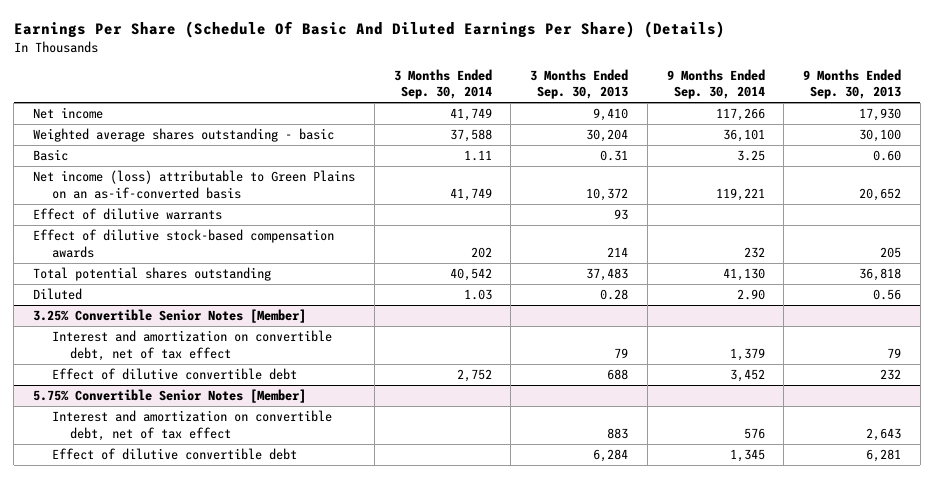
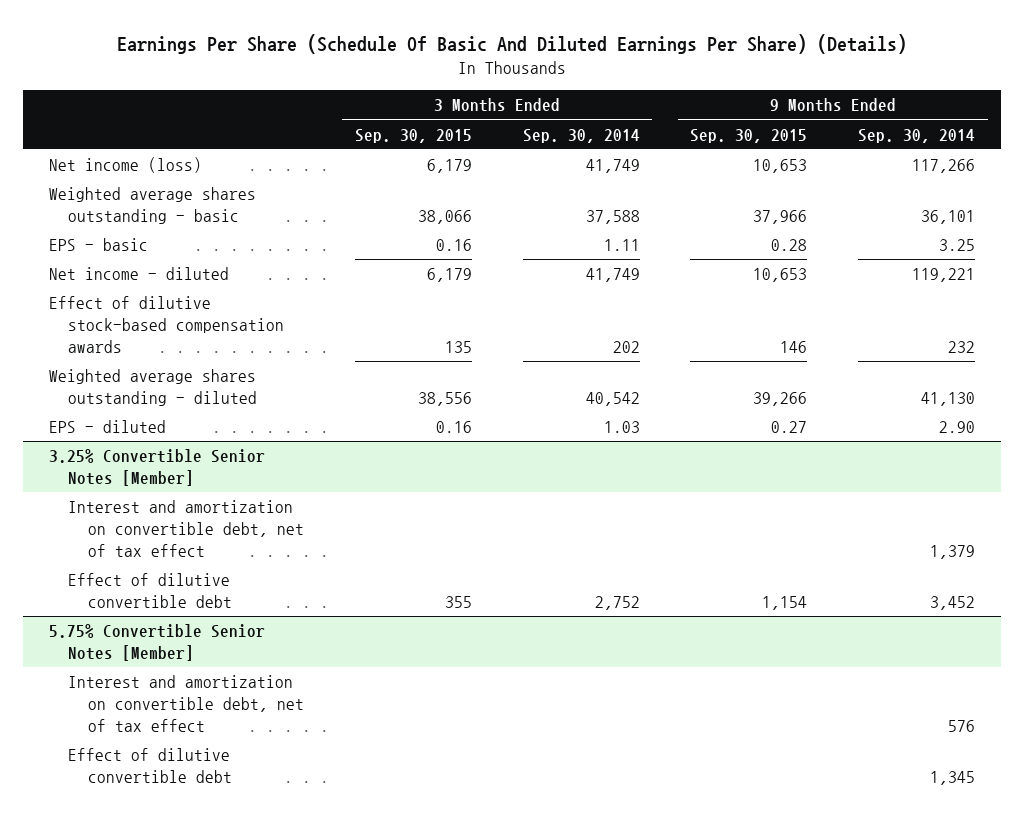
- | 3 Months Ended Sep. 30, 2014 | 3 Months Ended Sep. 30, 2013 | 9 Months Ended Sep. 30, 2014 | 9 Months Ended Sep. 30, 2013
+ | 3 Months Ended Sep. 30, 2015 | 3 Months Ended Sep. 30, 2014 | 9 Months Ended Sep. 30, 2015 | 9 Months Ended Sep. 30, 2014
- Net income | 41,749 | 9,410 | 117,266 | 17,930
+ Net income (loss) | 6,179 | 41,749 | 10,653 | 117,266
- Basic | 1.11 | 0.31 | 3.25 | 0.60
- Net income (loss) attributable to Green Plains on an as-if-converted basis | 41,749 | 10,372 | 119,221 | 20,652
- Effect of dilutive warrants | | 93 | |
+ EPS - basic | 0.16 | 1.11 | 0.28 | 3.25
+ Net income - diluted | 6,179 | 41,749 | 10,653 | 119,221
- Total potential shares outstanding | 40,542 | 37,483 | 41,130 | 36,818
- Diluted | 1.03 | 0.28 | 2.90 | 0.56
+ Weighted average shares outstanding - diluted | 38,556 | 40,542 | 39,266 | 41,130
+ EPS - diluted | 0.16 | 1.03 | 0.27 | 2.90

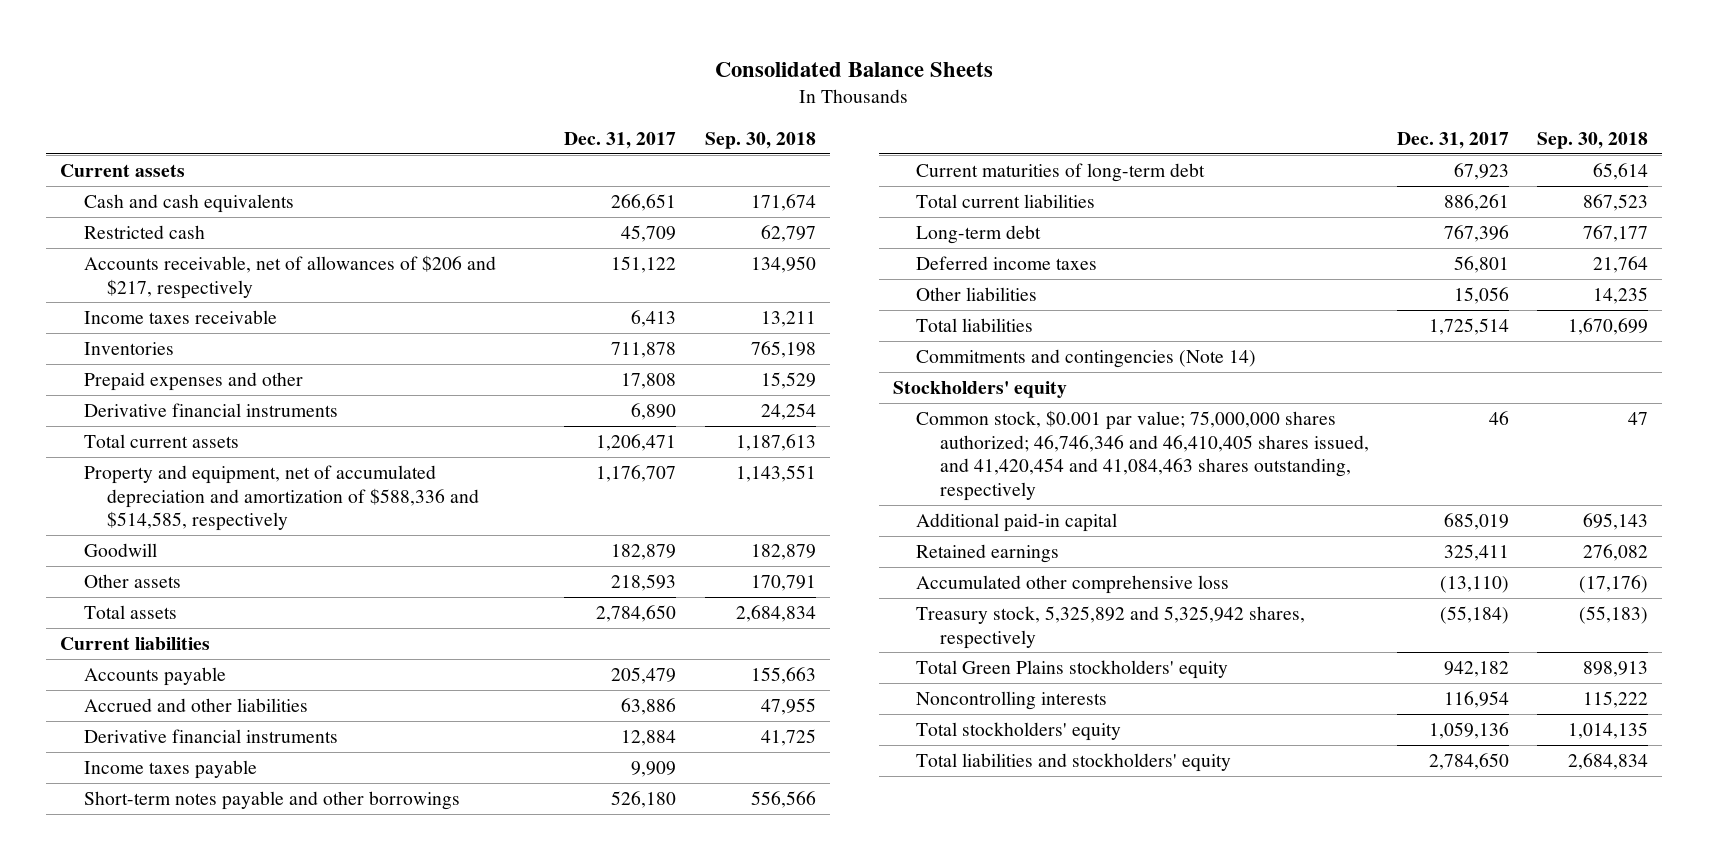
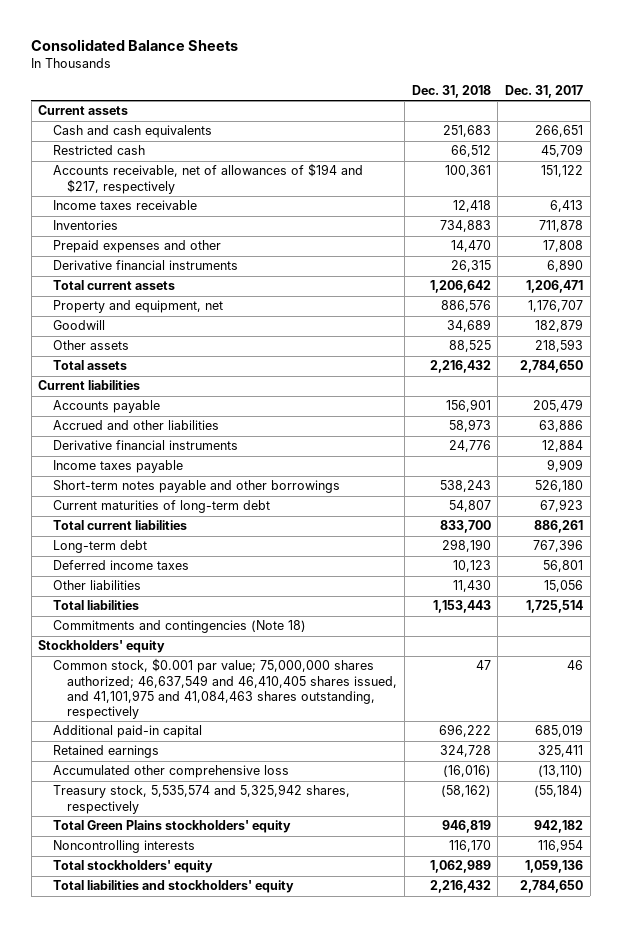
- | Dec. 31, 2017 | Sep. 30, 2018
+ | Dec. 31, 2018 | Dec. 31, 2017
- Accounts receivable, net of allowances of $206 and $217, respectively | 151,122 | 134,950
+ Accounts receivable, net of allowances of $194 and $217, respectively | 100,361 | 151,122
- Property and equipment, net of accumulated depreciation and amortization of $588,336 and $514,585, respectively | 1,176,707 | 1,143,551
+ Property and equipment, net | 886,576 | 1,176,707
- Commitments and contingencies (Note 14)
+ Commitments and contingencies (Note 18)
- Common stock, $0.001 par value; 75,000,000 shares authorized; 46,746,346 and 46,410,405 shares issued, and 41,420,454 and 41,084,463 shares outstanding, respectively | 46 | 47
+ Common stock, $0.001 par value; 75,000,000 shares authorized; 46,637,549 and 46,410,405 shares issued, and 41,101,975 and 41,084,463 shares outstanding, respectively | 47 | 46
- Treasury stock, 5,325,892 and 5,325,942 shares, respectively | (55,184) | (55,183)
+ Treasury stock, 5,535,574 and 5,325,942 shares, respectively | (58,162) | (55,184)

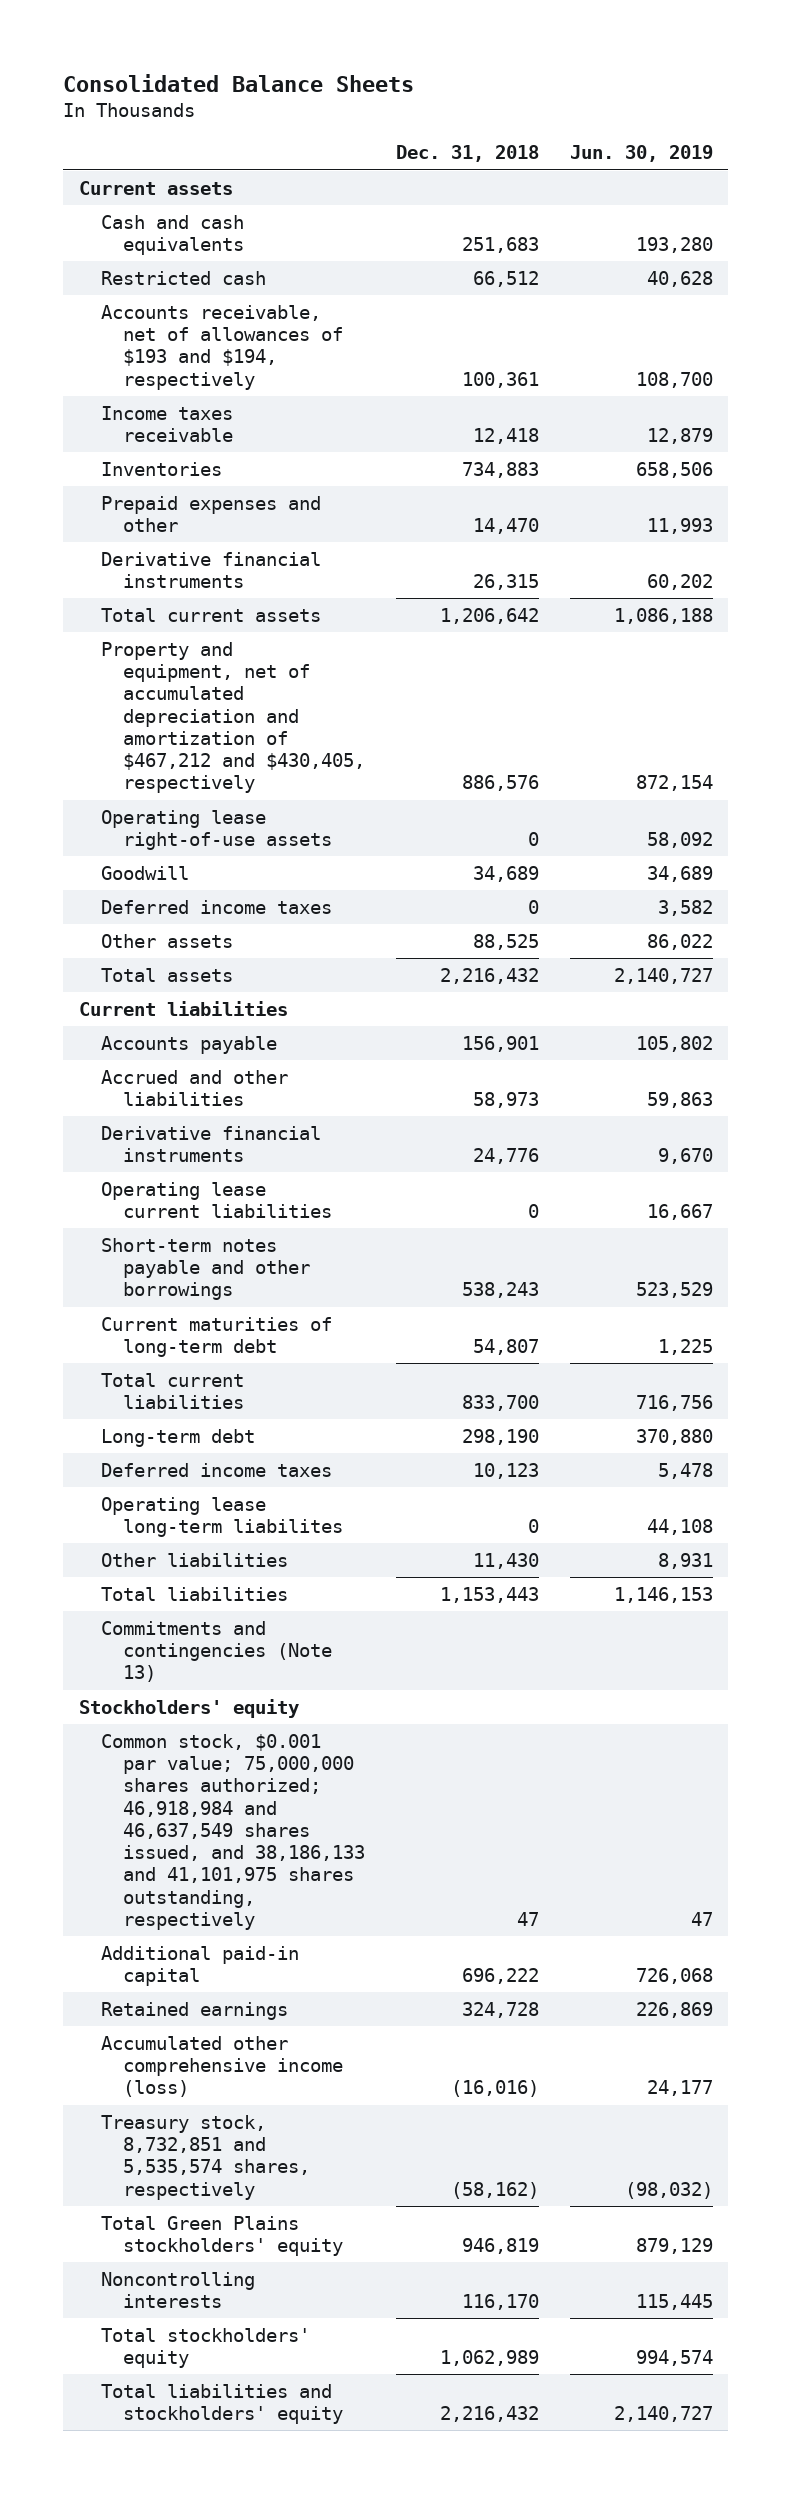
- | Dec. 31, 2018 | Dec. 31, 2017
+ | Dec. 31, 2018 | Jun. 30, 2019
- Accounts receivable, net of allowances of $194 and $217, respectively | 100,361 | 151,122
+ Accounts receivable, net of allowances of $193 and $194, respectively | 100,361 | 108,700
- Property and equipment, net | 886,576 | 1,176,707
+ Property and equipment, net of accumulated depreciation and amortization of $467,212 and $430,405, respectively | 886,576 | 872,154
+ Operating lease right-of-use assets | 0 | 58,092
+ Deferred income taxes | 0 | 3,582
- Income taxes payable | | 9,909
+ Operating lease current liabilities | 0 | 16,667
+ Operating lease long-term liabilites | 0 | 44,108
- Commitments and contingencies (Note 18)
+ Commitments and contingencies (Note 13)
- Common stock, $0.001 par value; 75,000,000 shares authorized; 46,637,549 and 46,410,405 shares issued, and 41,101,975 and 41,084,463 shares outstanding, respectively | 47 | 46
+ Common stock, $0.001 par value; 75,000,000 shares authorized; 46,918,984 and 46,637,549 shares issued, and 38,186,133 and 41,101,975 shares outstanding, respectively | 47 | 47
- Accumulated other comprehensive loss | (16,016) | (13,110)
- Treasury stock, 5,535,574 and 5,325,942 shares, respectively | (58,162) | (55,184)
+ Accumulated other comprehensive income (loss) | (16,016) | 24,177
+ Treasury stock, 8,732,851 and 5,535,574 shares, respectively | (58,162) | (98,032)

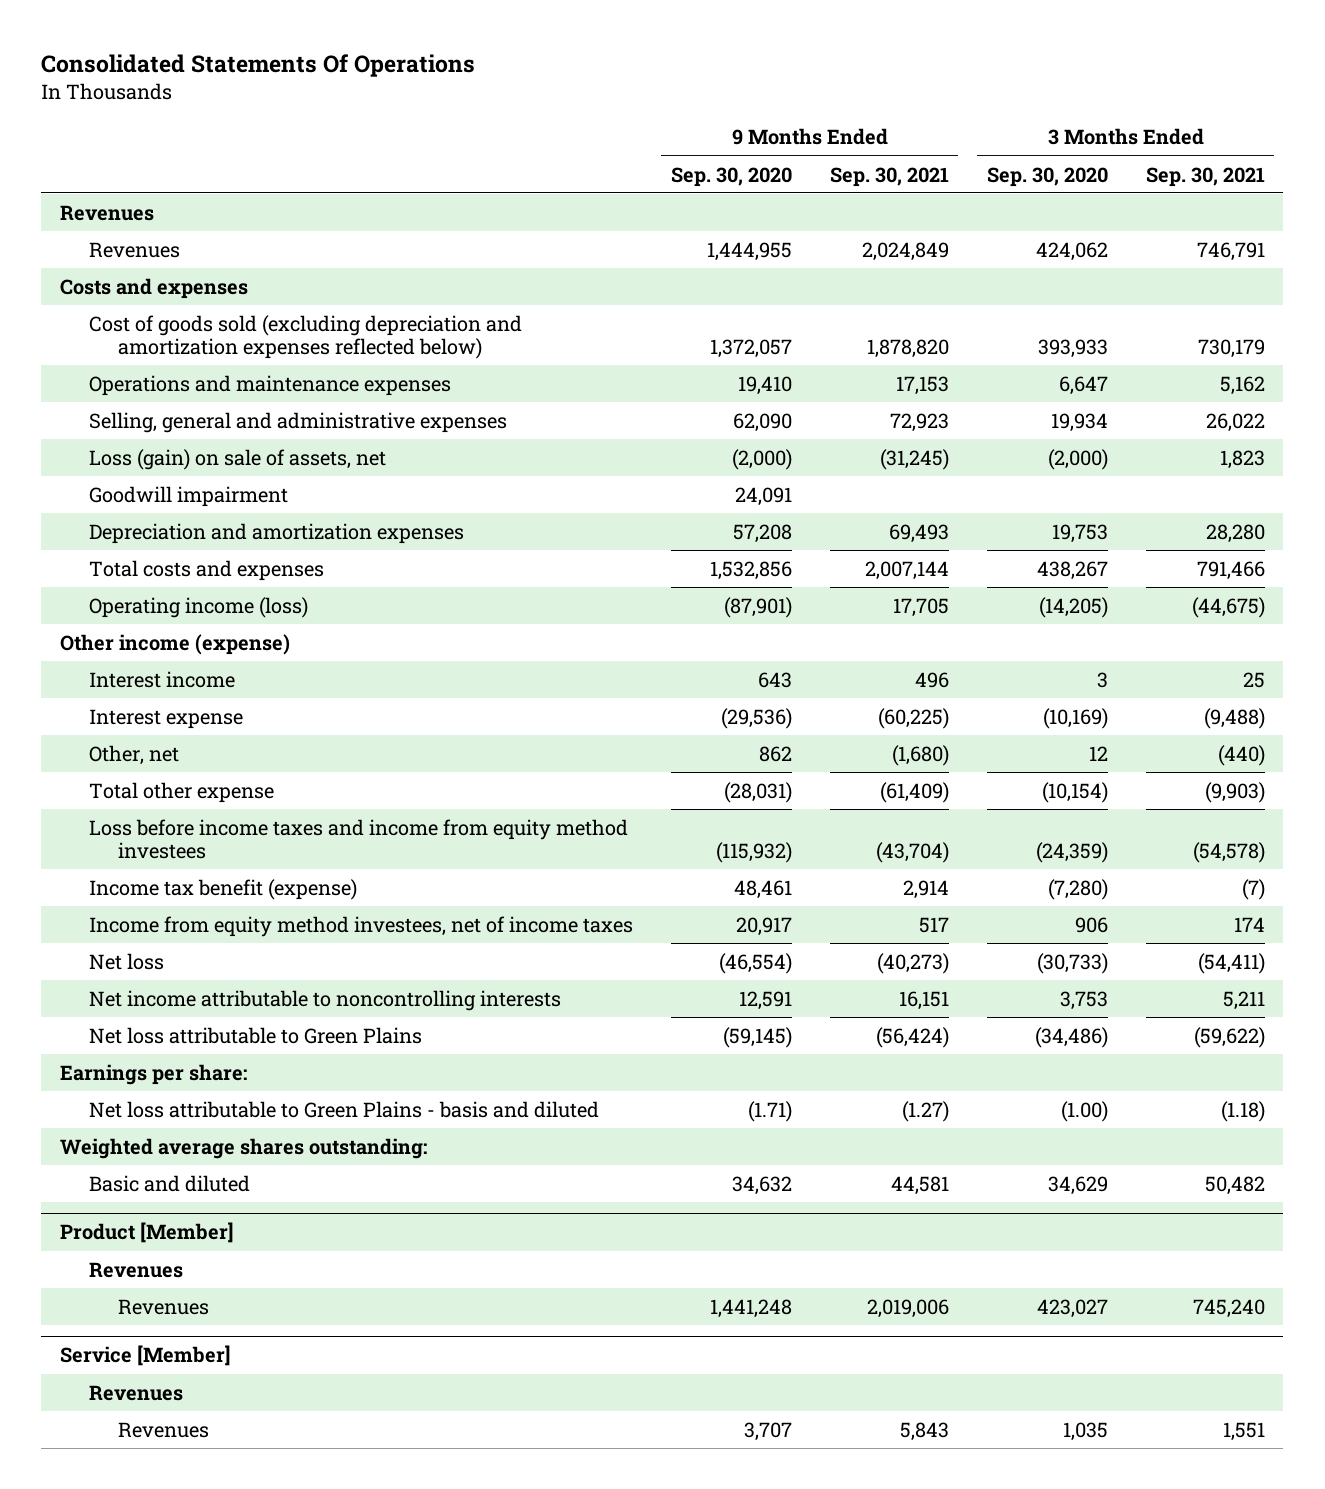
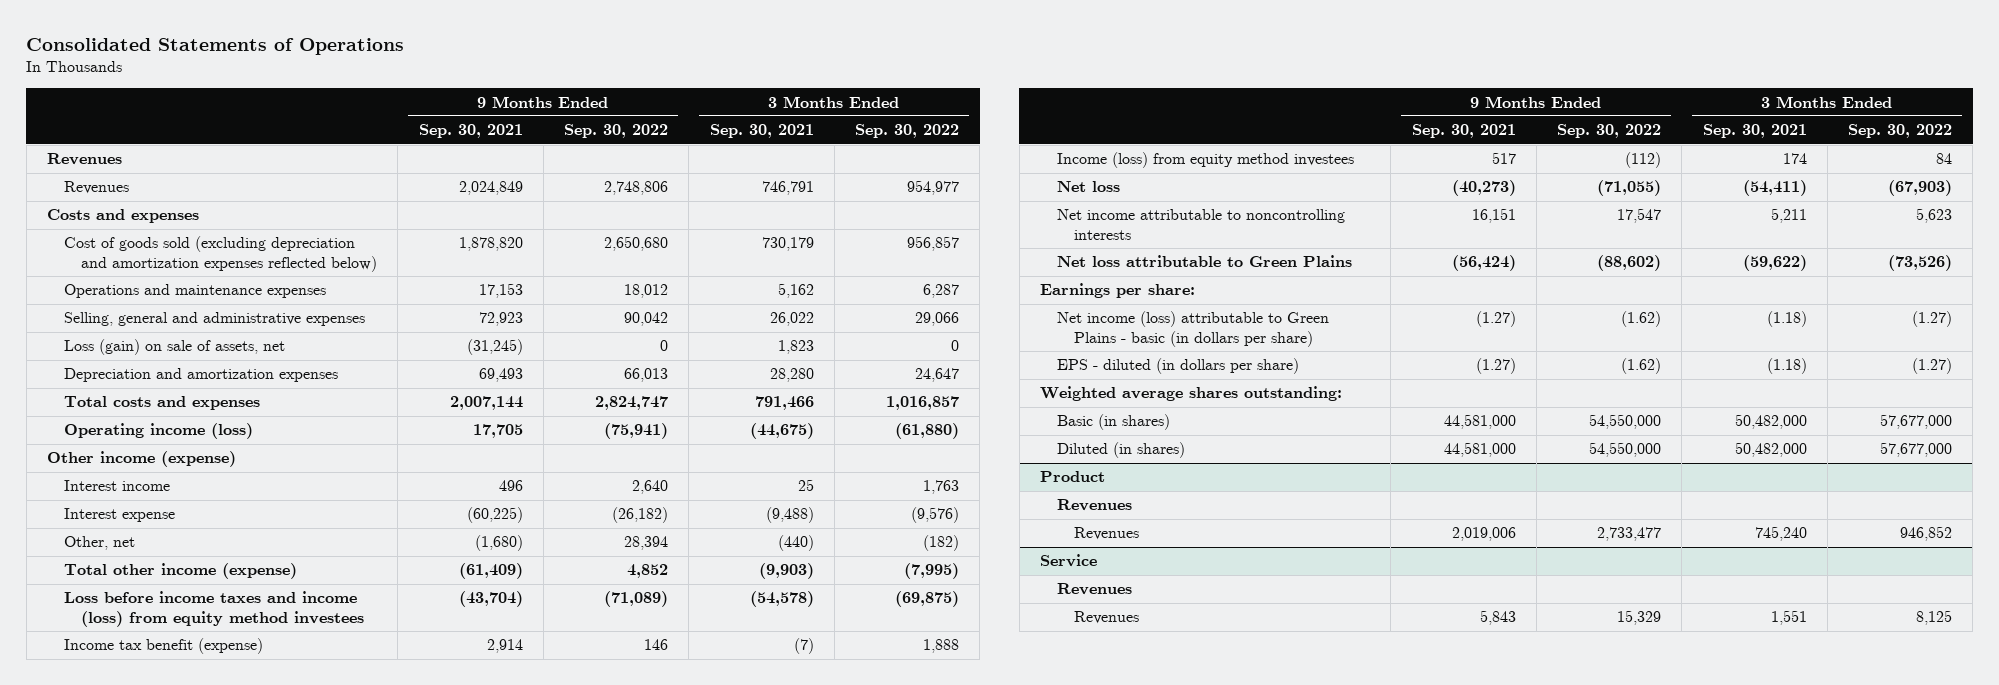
- Consolidated Statements Of Operations
+ Consolidated Statements of Operations
- | 9 Months Ended Sep. 30, 2020 | 9 Months Ended Sep. 30, 2021 | 3 Months Ended Sep. 30, 2020 | 3 Months Ended Sep. 30, 2021
+ | 9 Months Ended Sep. 30, 2021 | 9 Months Ended Sep. 30, 2022 | 3 Months Ended Sep. 30, 2021 | 3 Months Ended Sep. 30, 2022
- Goodwill impairment | 24,091 | | |
- Total other expense | (28,031) | (61,409) | (10,154) | (9,903)
- Loss before income taxes and income from equity method investees | (115,932) | (43,704) | (24,359) | (54,578)
+ Total other income (expense) | (61,409) | 4,852 | (9,903) | (7,995)
+ Loss before income taxes and income (loss) from equity method investees | (43,704) | (71,089) | (54,578) | (69,875)
- Income from equity method investees, net of income taxes | 20,917 | 517 | 906 | 174
+ Income (loss) from equity method investees | 517 | (112) | 174 | 84
- Net loss attributable to Green Plains - basis and diluted | (1.71) | (1.27) | (1.00) | (1.18)
+ Net income (loss) attributable to Green Plains - basic (in dollars per share) | (1.27) | (1.62) | (1.18) | (1.27)
+ EPS - diluted (in dollars per share) | (1.27) | (1.62) | (1.18) | (1.27)
- Basic and diluted | 34,632 | 44,581 | 34,629 | 50,482
- Product [Member]
+ Basic (in shares) | 44,581,000 | 54,550,000 | 50,482,000 | 57,677,000
+ Diluted (in shares) | 44,581,000 | 54,550,000 | 50,482,000 | 57,677,000
+ Product
- Service [Member]
+ Service

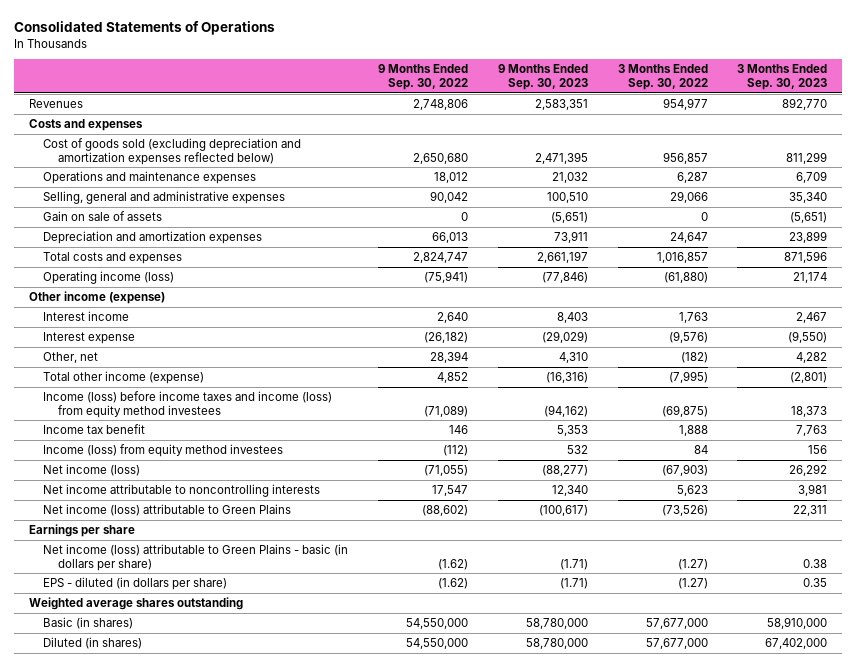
- | 9 Months Ended Sep. 30, 2021 | 9 Months Ended Sep. 30, 2022 | 3 Months Ended Sep. 30, 2021 | 3 Months Ended Sep. 30, 2022
+ | 9 Months Ended Sep. 30, 2022 | 9 Months Ended Sep. 30, 2023 | 3 Months Ended Sep. 30, 2022 | 3 Months Ended Sep. 30, 2023
- Revenues
- Loss (gain) on sale of assets, net | (31,245) | 0 | 1,823 | 0
+ Gain on sale of assets | 0 | (5,651) | 0 | (5,651)
- Loss before income taxes and income (loss) from equity method investees | (43,704) | (71,089) | (54,578) | (69,875)
- Income tax benefit (expense) | 2,914 | 146 | (7) | 1,888
+ Income (loss) before income taxes and income (loss) from equity method investees | (71,089) | (94,162) | (69,875) | 18,373
+ Income tax benefit | 146 | 5,353 | 1,888 | 7,763
- Net loss | (40,273) | (71,055) | (54,411) | (67,903)
+ Net income (loss) | (71,055) | (88,277) | (67,903) | 26,292
- Net loss attributable to Green Plains | (56,424) | (88,602) | (59,622) | (73,526)
- Earnings per share:
+ Net income (loss) attributable to Green Plains | (88,602) | (100,617) | (73,526) | 22,311
+ Earnings per share
- Weighted average shares outstanding:
+ Weighted average shares outstanding
- Product
- Revenues
- Revenues | 2,019,006 | 2,733,477 | 745,240 | 946,852
- Service
- Revenues
- Revenues | 5,843 | 15,329 | 1,551 | 8,125

